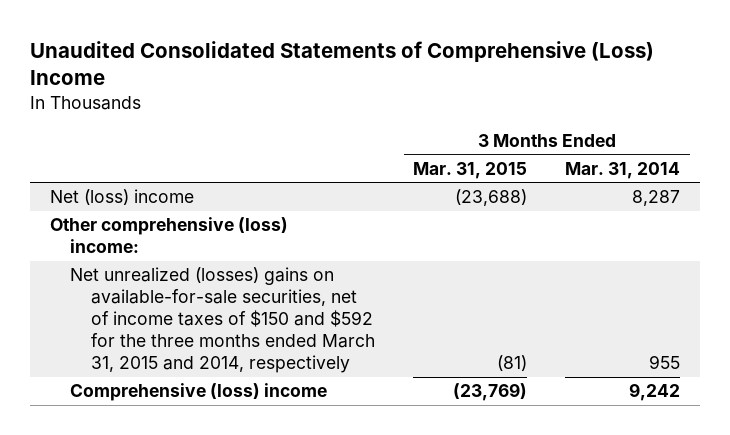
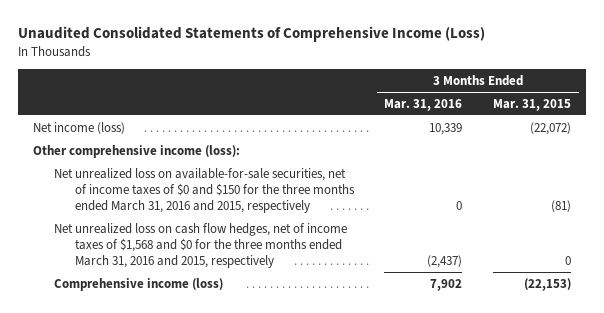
- Unaudited Consolidated Statements of Comprehensive (Loss) Income
+ Unaudited Consolidated Statements of Comprehensive Income (Loss)
- | 3 Months Ended Mar. 31, 2015 | 3 Months Ended Mar. 31, 2014
+ | 3 Months Ended Mar. 31, 2016 | 3 Months Ended Mar. 31, 2015
- Net (loss) income | (23,688) | 8,287
- Other comprehensive (loss) income:
- Net unrealized (losses) gains on available-for-sale securities, net of income taxes of $150 and $592 for the three months ended March 31, 2015 and 2014, respectively | (81) | 955
- Comprehensive (loss) income | (23,769) | 9,242
+ Net income (loss) | 10,339 | (22,072)
+ Other comprehensive income (loss):
+ Net unrealized loss on available-for-sale securities, net of income taxes of $0 and $150 for the three months ended March 31, 2016 and 2015, respectively | 0 | (81)
+ Net unrealized loss on cash flow hedges, net of income taxes of $1,568 and $0 for the three months ended March 31, 2016 and 2015, respectively | (2,437) | 0
+ Comprehensive income (loss) | 7,902 | (22,153)

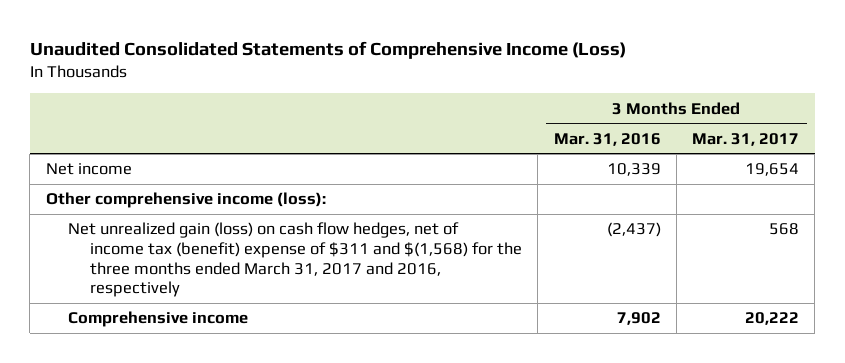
- | 3 Months Ended Mar. 31, 2016 | 3 Months Ended Mar. 31, 2015
+ | 3 Months Ended Mar. 31, 2016 | 3 Months Ended Mar. 31, 2017
- Net income (loss) | 10,339 | (22,072)
+ Net income | 10,339 | 19,654
- Net unrealized loss on available-for-sale securities, net of income taxes of $0 and $150 for the three months ended March 31, 2016 and 2015, respectively | 0 | (81)
- Net unrealized loss on cash flow hedges, net of income taxes of $1,568 and $0 for the three months ended March 31, 2016 and 2015, respectively | (2,437) | 0
- Comprehensive income (loss) | 7,902 | (22,153)
+ Net unrealized gain (loss) on cash flow hedges, net of income tax (benefit) expense of $311 and $(1,568) for the three months ended March 31, 2017 and 2016, respectively | (2,437) | 568
+ Comprehensive income | 7,902 | 20,222

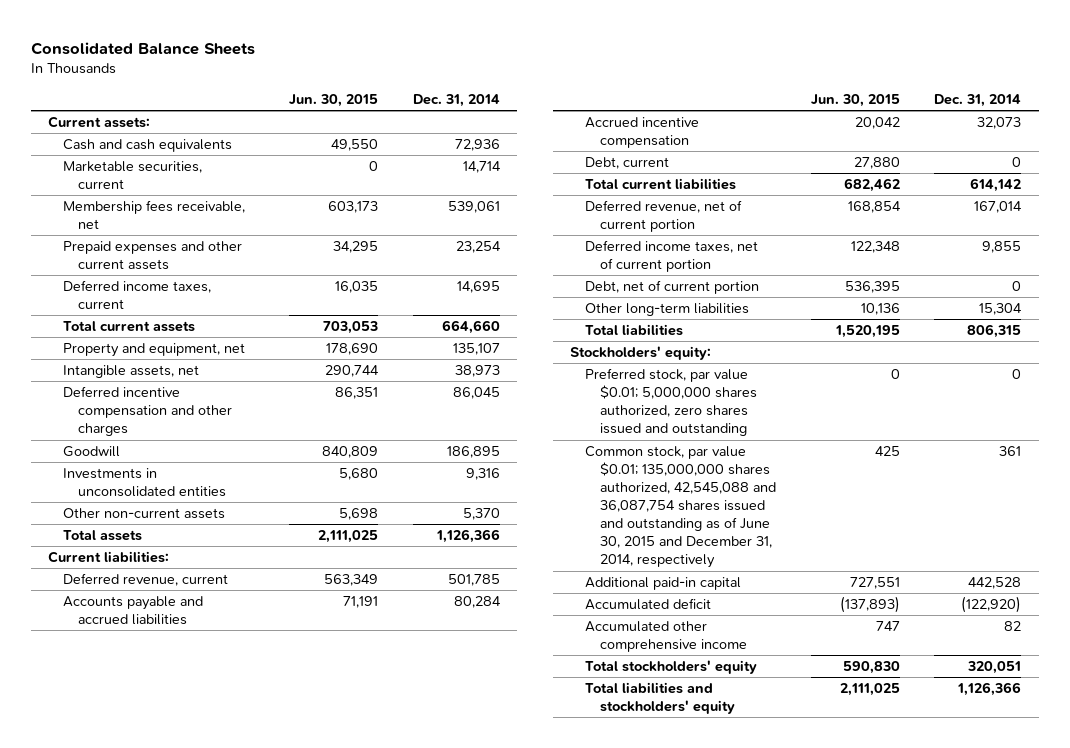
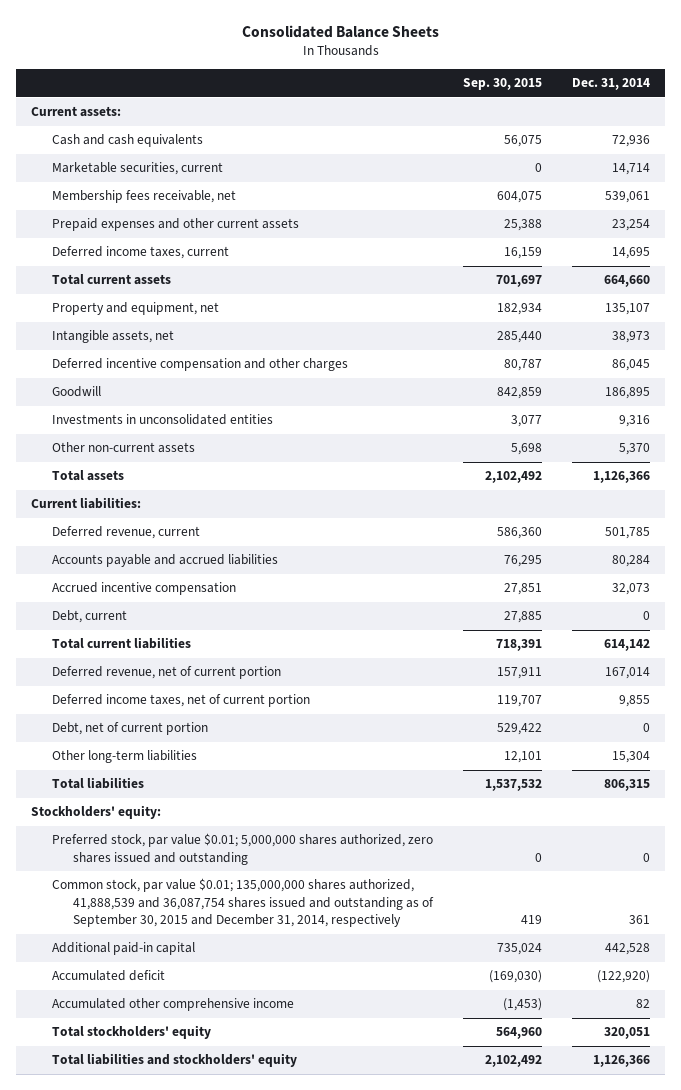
- | Jun. 30, 2015 | Dec. 31, 2014
+ | Sep. 30, 2015 | Dec. 31, 2014
- Common stock, par value $0.01; 135,000,000 shares authorized, 42,545,088 and 36,087,754 shares issued and outstanding as of June 30, 2015 and December 31, 2014, respectively | 425 | 361
+ Common stock, par value $0.01; 135,000,000 shares authorized, 41,888,539 and 36,087,754 shares issued and outstanding as of September 30, 2015 and December 31, 2014, respectively | 419 | 361

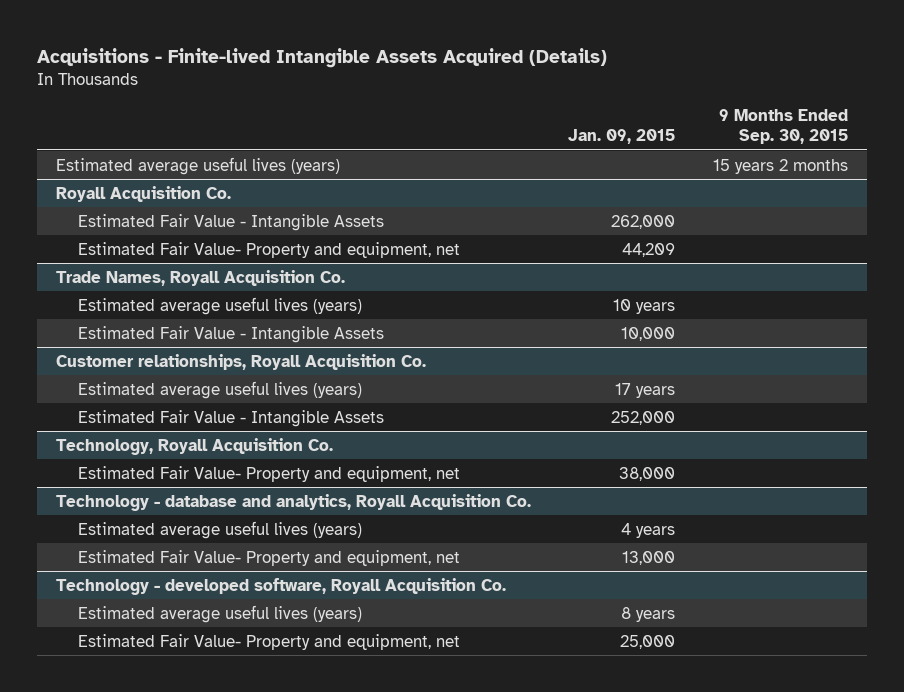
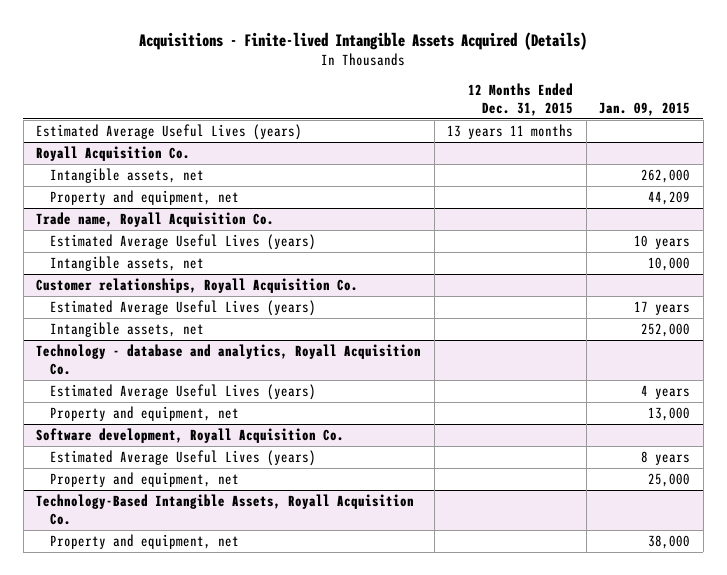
- | Jan. 09, 2015 | 9 Months Ended Sep. 30, 2015
+ | 12 Months Ended Dec. 31, 2015 | Jan. 09, 2015
- Estimated average useful lives (years) | | 15 years 2 months
+ Estimated Average Useful Lives (years) | 13 years 11 months |
@ Royall Acquisition Co.
- Estimated Fair Value - Intangible Assets | 262,000 |
- Estimated Fair Value- Property and equipment, net | 44,209 |
- Trade Names, Royall Acquisition Co.
- Estimated average useful lives (years) | 10 years |
- Estimated Fair Value - Intangible Assets | 10,000 |
@ Royall Acquisition Co.
+ Intangible assets, net | | 262,000
+ Property and equipment, net | | 44,209
+ Trade name, Royall Acquisition Co.
+ Estimated Average Useful Lives (years) | | 10 years
+ Intangible assets, net | | 10,000
@ Customer relationships, Royall Acquisition Co.
- Estimated average useful lives (years) | 17 years |
- Estimated Fair Value - Intangible Assets | 252,000 |
- Technology, Royall Acquisition Co.
- Estimated Fair Value- Property and equipment, net | 38,000 |
@ Customer relationships, Royall Acquisition Co.
+ Estimated Average Useful Lives (years) | | 17 years
+ Intangible assets, net | | 252,000
@ Technology - database and analytics, Royall Acquisition Co.
- Estimated average useful lives (years) | 4 years |
- Estimated Fair Value- Property and equipment, net | 13,000 |
- Technology - developed software, Royall Acquisition Co.
- Estimated average useful lives (years) | 8 years |
- Estimated Fair Value- Property and equipment, net | 25,000 |
@ Technology - database and analytics, Royall Acquisition Co.
+ Estimated Average Useful Lives (years) | | 4 years
+ Property and equipment, net | | 13,000
+ Software development, Royall Acquisition Co.
+ Estimated Average Useful Lives (years) | | 8 years
+ Property and equipment, net | | 25,000
+ Technology-Based Intangible Assets, Royall Acquisition Co.
+ Property and equipment, net | | 38,000

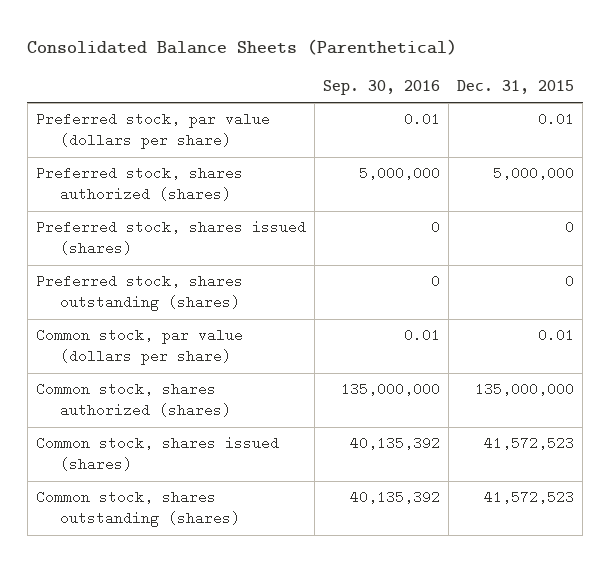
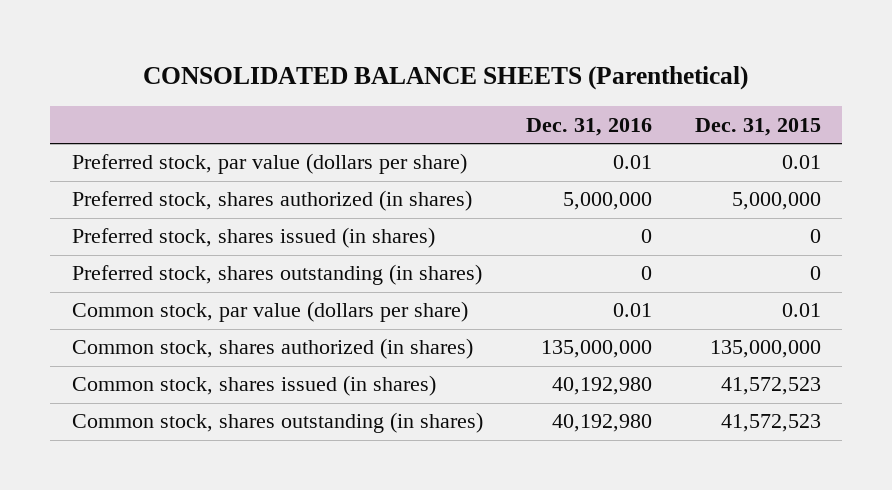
- Consolidated Balance Sheets (Parenthetical)
+ CONSOLIDATED BALANCE SHEETS (Parenthetical)
- | Sep. 30, 2016 | Dec. 31, 2015
+ | Dec. 31, 2016 | Dec. 31, 2015
- Preferred stock, shares authorized (shares) | 5,000,000 | 5,000,000
- Preferred stock, shares issued (shares) | 0 | 0
- Preferred stock, shares outstanding (shares) | 0 | 0
+ Preferred stock, shares authorized (in shares) | 5,000,000 | 5,000,000
+ Preferred stock, shares issued (in shares) | 0 | 0
+ Preferred stock, shares outstanding (in shares) | 0 | 0
- Common stock, shares authorized (shares) | 135,000,000 | 135,000,000
- Common stock, shares issued (shares) | 40,135,392 | 41,572,523
- Common stock, shares outstanding (shares) | 40,135,392 | 41,572,523
+ Common stock, shares authorized (in shares) | 135,000,000 | 135,000,000
+ Common stock, shares issued (in shares) | 40,192,980 | 41,572,523
+ Common stock, shares outstanding (in shares) | 40,192,980 | 41,572,523

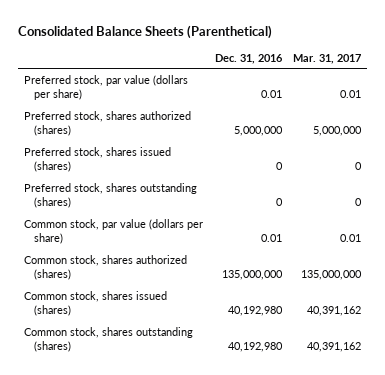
- CONSOLIDATED BALANCE SHEETS (Parenthetical)
+ Consolidated Balance Sheets (Parenthetical)
- | Dec. 31, 2016 | Dec. 31, 2015
+ | Dec. 31, 2016 | Mar. 31, 2017
- Preferred stock, shares authorized (in shares) | 5,000,000 | 5,000,000
- Preferred stock, shares issued (in shares) | 0 | 0
- Preferred stock, shares outstanding (in shares) | 0 | 0
+ Preferred stock, shares authorized (shares) | 5,000,000 | 5,000,000
+ Preferred stock, shares issued (shares) | 0 | 0
+ Preferred stock, shares outstanding (shares) | 0 | 0
- Common stock, shares authorized (in shares) | 135,000,000 | 135,000,000
- Common stock, shares issued (in shares) | 40,192,980 | 41,572,523
- Common stock, shares outstanding (in shares) | 40,192,980 | 41,572,523
+ Common stock, shares authorized (shares) | 135,000,000 | 135,000,000
+ Common stock, shares issued (shares) | 40,192,980 | 40,391,162
+ Common stock, shares outstanding (shares) | 40,192,980 | 40,391,162

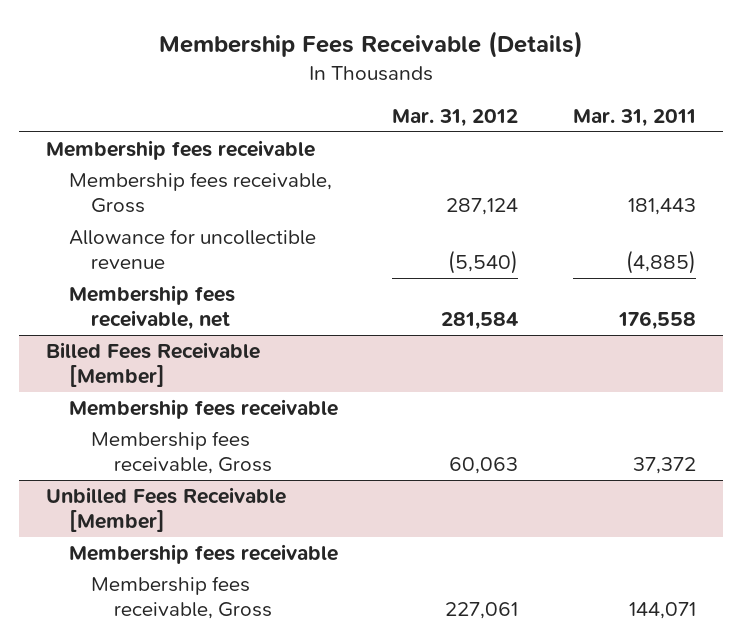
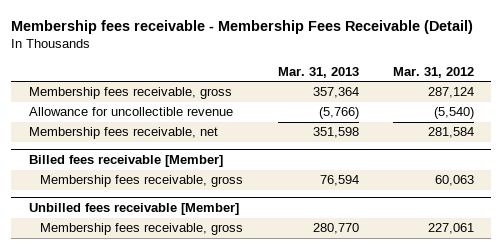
- Membership Fees Receivable (Details)
+ Membership fees receivable - Membership Fees Receivable (Detail)
- | Mar. 31, 2012 | Mar. 31, 2011
+ | Mar. 31, 2013 | Mar. 31, 2012
- Membership fees receivable
- Membership fees receivable, Gross | 287,124 | 181,443
+ Membership fees receivable, gross | 357,364 | 287,124
- Billed Fees Receivable [Member]
- Membership fees receivable
- Membership fees receivable, Gross | 60,063 | 37,372
- Unbilled Fees Receivable [Member]
- Membership fees receivable
- Membership fees receivable, Gross | 227,061 | 144,071
+ Billed fees receivable [Member]
+ Membership fees receivable, gross | 76,594 | 60,063
+ Unbilled fees receivable [Member]
+ Membership fees receivable, gross | 280,770 | 227,061

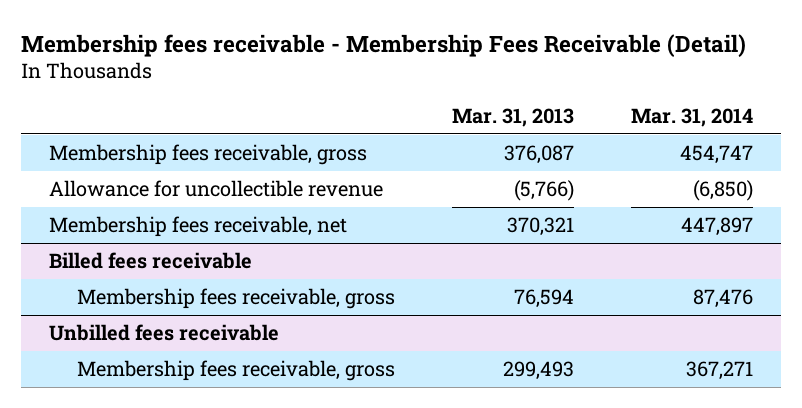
- | Mar. 31, 2013 | Mar. 31, 2012
+ | Mar. 31, 2013 | Mar. 31, 2014
- Membership fees receivable, gross | 357,364 | 287,124
+ Membership fees receivable, gross | 376,087 | 454,747
- Membership fees receivable, net | 351,598 | 281,584
- Billed fees receivable [Member]
+ Membership fees receivable, net | 370,321 | 447,897
+ Billed fees receivable
- Unbilled fees receivable [Member]
- Membership fees receivable, gross | 280,770 | 227,061
+ Unbilled fees receivable
+ Membership fees receivable, gross | 299,493 | 367,271

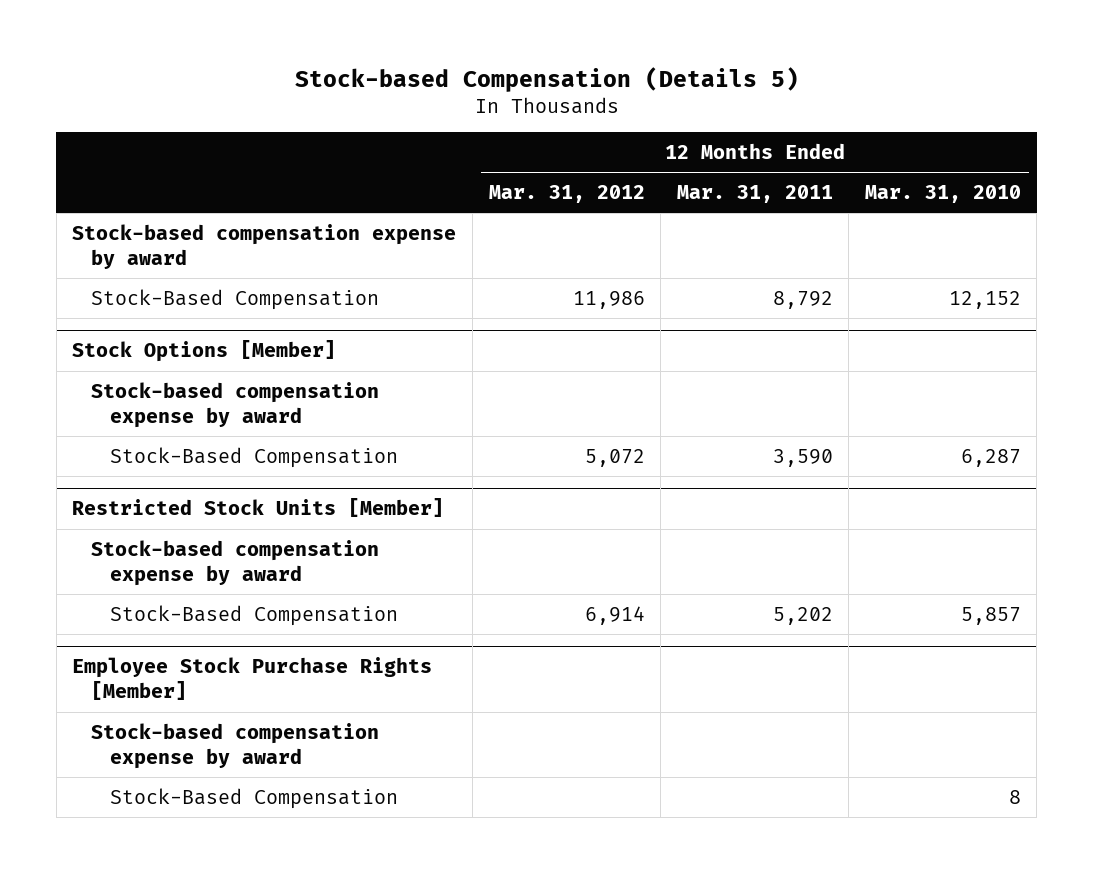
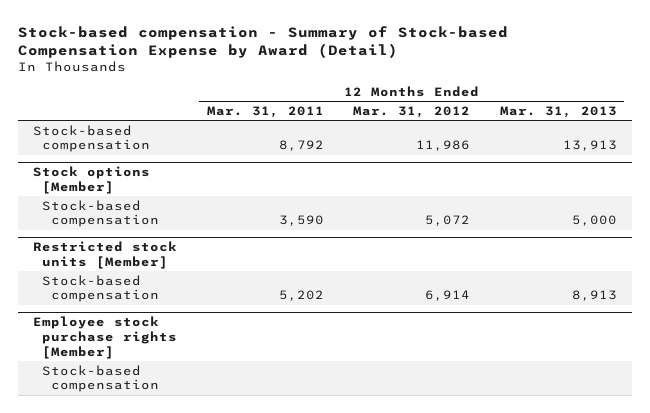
- Stock-based Compensation (Details 5)
+ Stock-based compensation - Summary of Stock-based Compensation Expense by Award (Detail)
- | 12 Months Ended Mar. 31, 2012 | 12 Months Ended Mar. 31, 2011 | 12 Months Ended Mar. 31, 2010
+ | 12 Months Ended Mar. 31, 2011 | 12 Months Ended Mar. 31, 2012 | 12 Months Ended Mar. 31, 2013
- Stock-based compensation expense by award
- Stock-Based Compensation | 11,986 | 8,792 | 12,152
- Stock Options [Member]
- Stock-based compensation expense by award
- Stock-Based Compensation | 5,072 | 3,590 | 6,287
- Restricted Stock Units [Member]
- Stock-based compensation expense by award
- Stock-Based Compensation | 6,914 | 5,202 | 5,857
- Employee Stock Purchase Rights [Member]
- Stock-based compensation expense by award
- Stock-Based Compensation | | | 8
+ Stock-based compensation | 8,792 | 11,986 | 13,913
+ Stock options [Member]
+ Stock-based compensation | 3,590 | 5,072 | 5,000
+ Restricted stock units [Member]
+ Stock-based compensation | 5,202 | 6,914 | 8,913
+ Employee stock purchase rights [Member]
+ Stock-based compensation

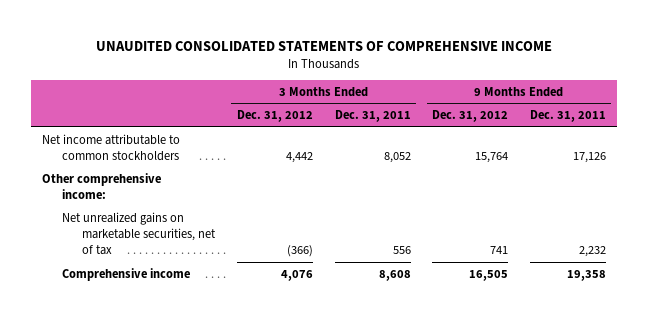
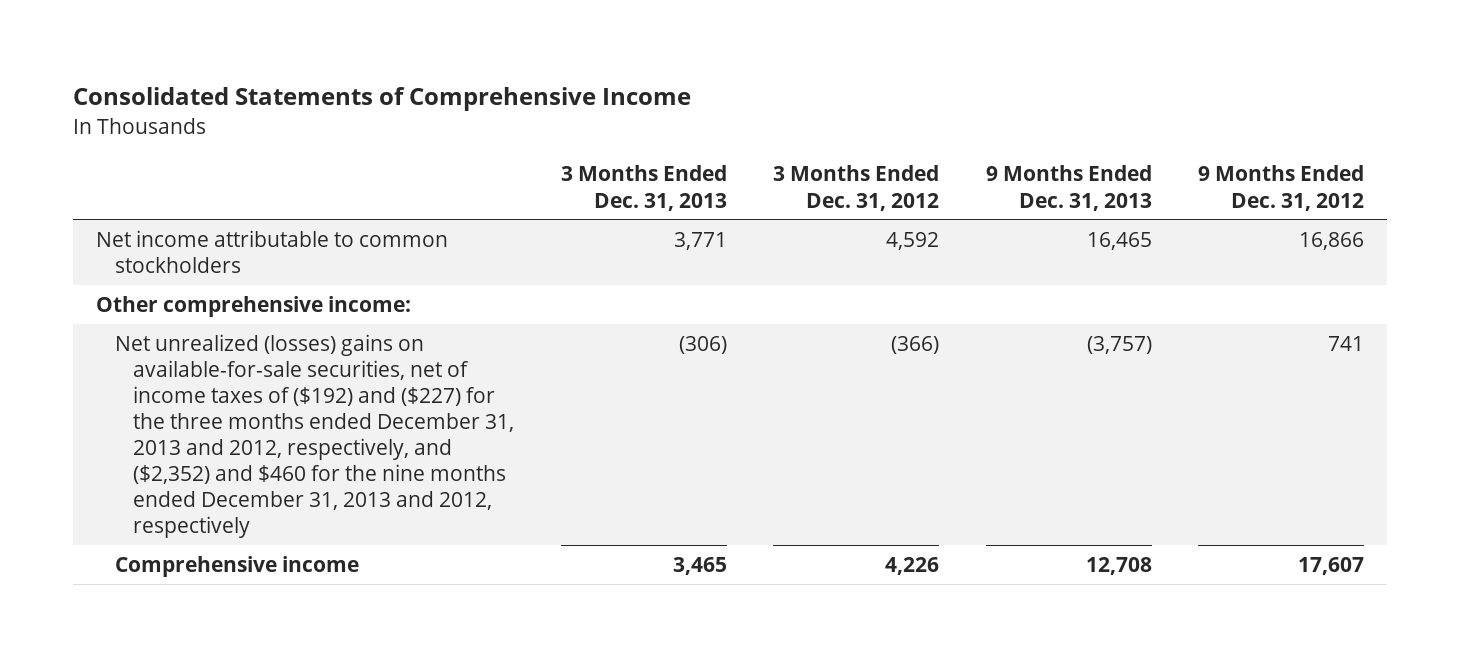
- UNAUDITED CONSOLIDATED STATEMENTS OF COMPREHENSIVE INCOME
+ Consolidated Statements of Comprehensive Income
- | 3 Months Ended Dec. 31, 2012 | 3 Months Ended Dec. 31, 2011 | 9 Months Ended Dec. 31, 2012 | 9 Months Ended Dec. 31, 2011
+ | 3 Months Ended Dec. 31, 2013 | 3 Months Ended Dec. 31, 2012 | 9 Months Ended Dec. 31, 2013 | 9 Months Ended Dec. 31, 2012
- Net income attributable to common stockholders | 4,442 | 8,052 | 15,764 | 17,126
+ Net income attributable to common stockholders | 3,771 | 4,592 | 16,465 | 16,866
- Net unrealized gains on marketable securities, net of tax | (366) | 556 | 741 | 2,232
- Comprehensive income | 4,076 | 8,608 | 16,505 | 19,358
+ Net unrealized (losses) gains on available-for-sale securities, net of income taxes of ($192) and ($227) for the three months ended December 31, 2013 and 2012, respectively, and ($2,352) and $460 for the nine months ended December 31, 2013 and 2012, respectively | (306) | (366) | (3,757) | 741
+ Comprehensive income | 3,465 | 4,226 | 12,708 | 17,607

